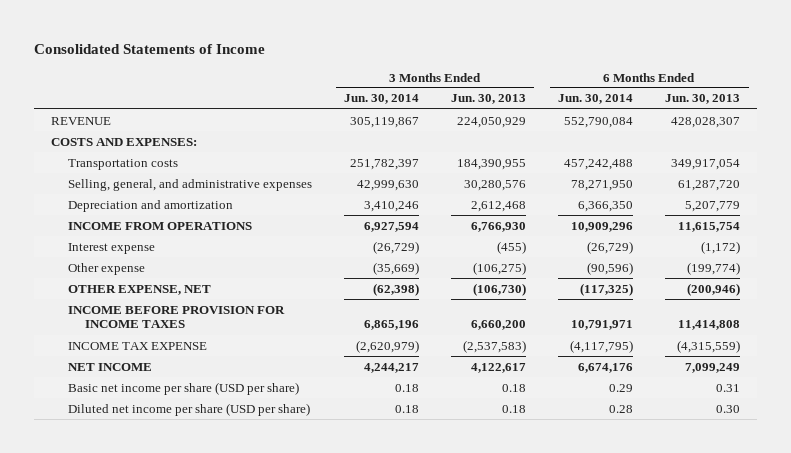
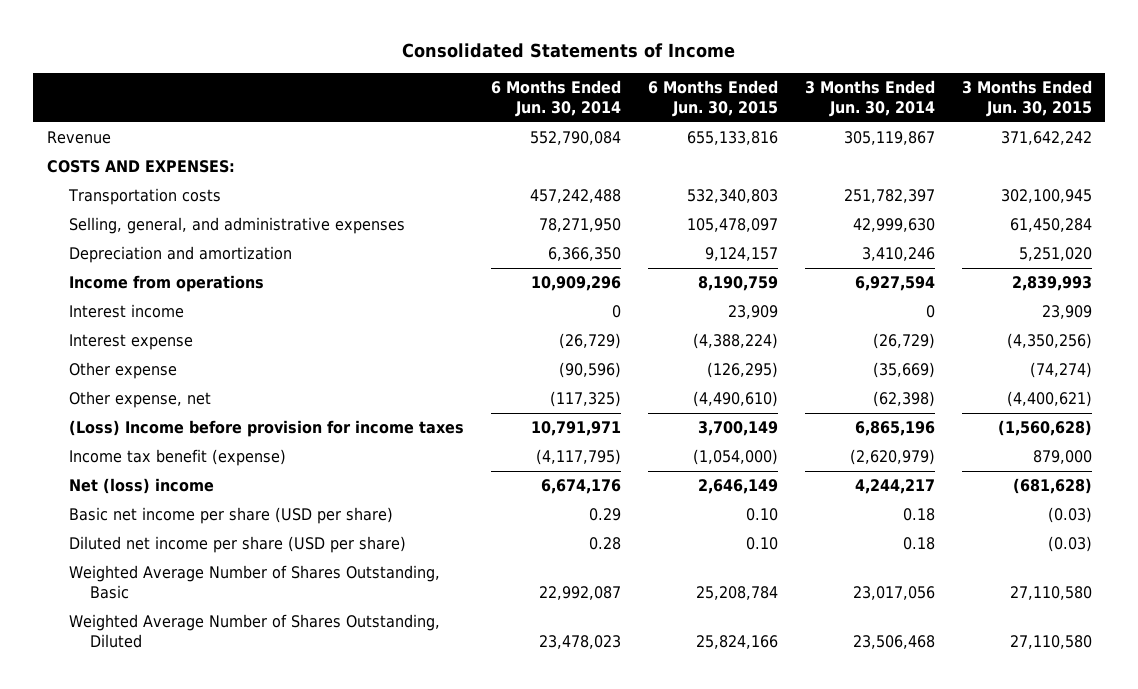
- | 3 Months Ended Jun. 30, 2014 | 3 Months Ended Jun. 30, 2013 | 6 Months Ended Jun. 30, 2014 | 6 Months Ended Jun. 30, 2013
+ | 6 Months Ended Jun. 30, 2014 | 6 Months Ended Jun. 30, 2015 | 3 Months Ended Jun. 30, 2014 | 3 Months Ended Jun. 30, 2015
- REVENUE | 305,119,867 | 224,050,929 | 552,790,084 | 428,028,307
+ Revenue | 552,790,084 | 655,133,816 | 305,119,867 | 371,642,242
- INCOME FROM OPERATIONS | 6,927,594 | 6,766,930 | 10,909,296 | 11,615,754
+ Income from operations | 10,909,296 | 8,190,759 | 6,927,594 | 2,839,993
+ Interest income | 0 | 23,909 | 0 | 23,909
- OTHER EXPENSE, NET | (62,398) | (106,730) | (117,325) | (200,946)
- INCOME BEFORE PROVISION FOR INCOME TAXES | 6,865,196 | 6,660,200 | 10,791,971 | 11,414,808
- INCOME TAX EXPENSE | (2,620,979) | (2,537,583) | (4,117,795) | (4,315,559)
- NET INCOME | 4,244,217 | 4,122,617 | 6,674,176 | 7,099,249
+ Other expense, net | (117,325) | (4,490,610) | (62,398) | (4,400,621)
+ (Loss) Income before provision for income taxes | 10,791,971 | 3,700,149 | 6,865,196 | (1,560,628)
+ Income tax benefit (expense) | (4,117,795) | (1,054,000) | (2,620,979) | 879,000
+ Net (loss) income | 6,674,176 | 2,646,149 | 4,244,217 | (681,628)
+ Weighted Average Number of Shares Outstanding, Basic | 22,992,087 | 25,208,784 | 23,017,056 | 27,110,580
+ Weighted Average Number of Shares Outstanding, Diluted | 23,478,023 | 25,824,166 | 23,506,468 | 27,110,580

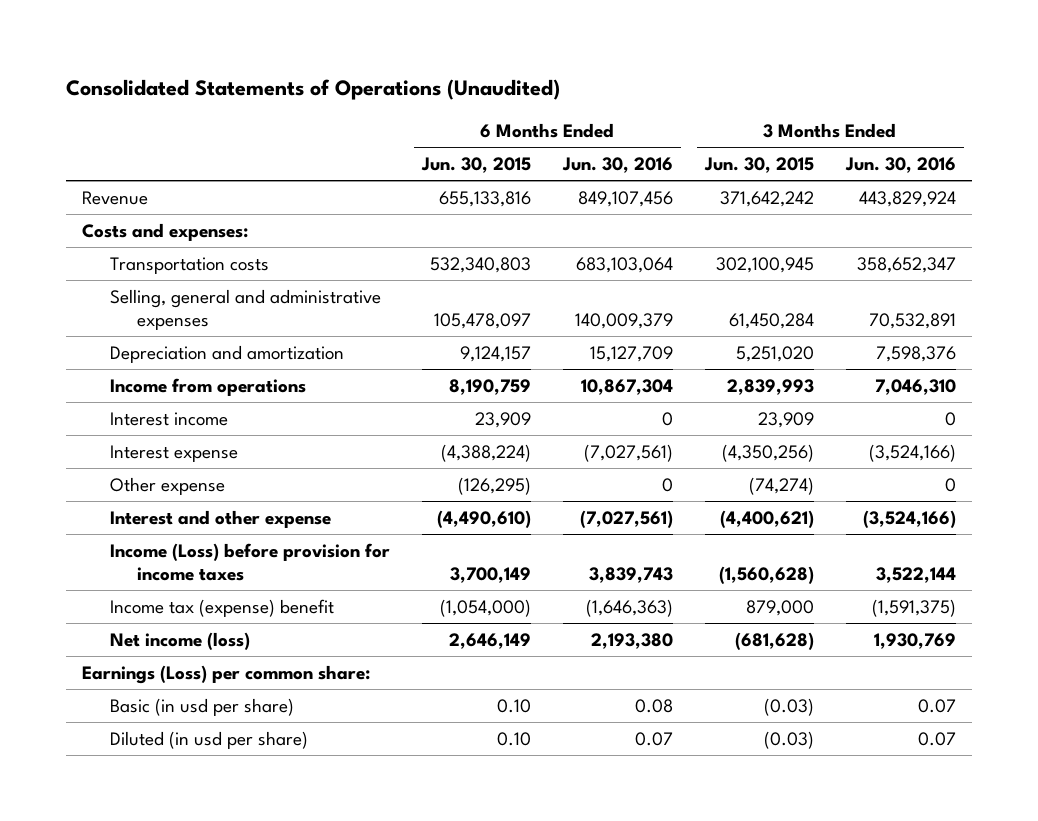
- Consolidated Statements of Income
+ Consolidated Statements of Operations (Unaudited)
- | 6 Months Ended Jun. 30, 2014 | 6 Months Ended Jun. 30, 2015 | 3 Months Ended Jun. 30, 2014 | 3 Months Ended Jun. 30, 2015
+ | 6 Months Ended Jun. 30, 2015 | 6 Months Ended Jun. 30, 2016 | 3 Months Ended Jun. 30, 2015 | 3 Months Ended Jun. 30, 2016
- COSTS AND EXPENSES:
+ Costs and expenses:
- Selling, general, and administrative expenses | 78,271,950 | 105,478,097 | 42,999,630 | 61,450,284
+ Selling, general and administrative expenses | 105,478,097 | 140,009,379 | 61,450,284 | 70,532,891
- Other expense, net | (117,325) | (4,490,610) | (62,398) | (4,400,621)
- (Loss) Income before provision for income taxes | 10,791,971 | 3,700,149 | 6,865,196 | (1,560,628)
- Income tax benefit (expense) | (4,117,795) | (1,054,000) | (2,620,979) | 879,000
- Net (loss) income | 6,674,176 | 2,646,149 | 4,244,217 | (681,628)
- Basic net income per share (USD per share) | 0.29 | 0.10 | 0.18 | (0.03)
- Diluted net income per share (USD per share) | 0.28 | 0.10 | 0.18 | (0.03)
- Weighted Average Number of Shares Outstanding, Basic | 22,992,087 | 25,208,784 | 23,017,056 | 27,110,580
- Weighted Average Number of Shares Outstanding, Diluted | 23,478,023 | 25,824,166 | 23,506,468 | 27,110,580
+ Interest and other expense | (4,490,610) | (7,027,561) | (4,400,621) | (3,524,166)
+ Income (Loss) before provision for income taxes | 3,700,149 | 3,839,743 | (1,560,628) | 3,522,144
+ Income tax (expense) benefit | (1,054,000) | (1,646,363) | 879,000 | (1,591,375)
+ Net income (loss) | 2,646,149 | 2,193,380 | (681,628) | 1,930,769
+ Earnings (Loss) per common share:
+ Basic (in usd per share) | 0.10 | 0.08 | (0.03) | 0.07
+ Diluted (in usd per share) | 0.10 | 0.07 | (0.03) | 0.07

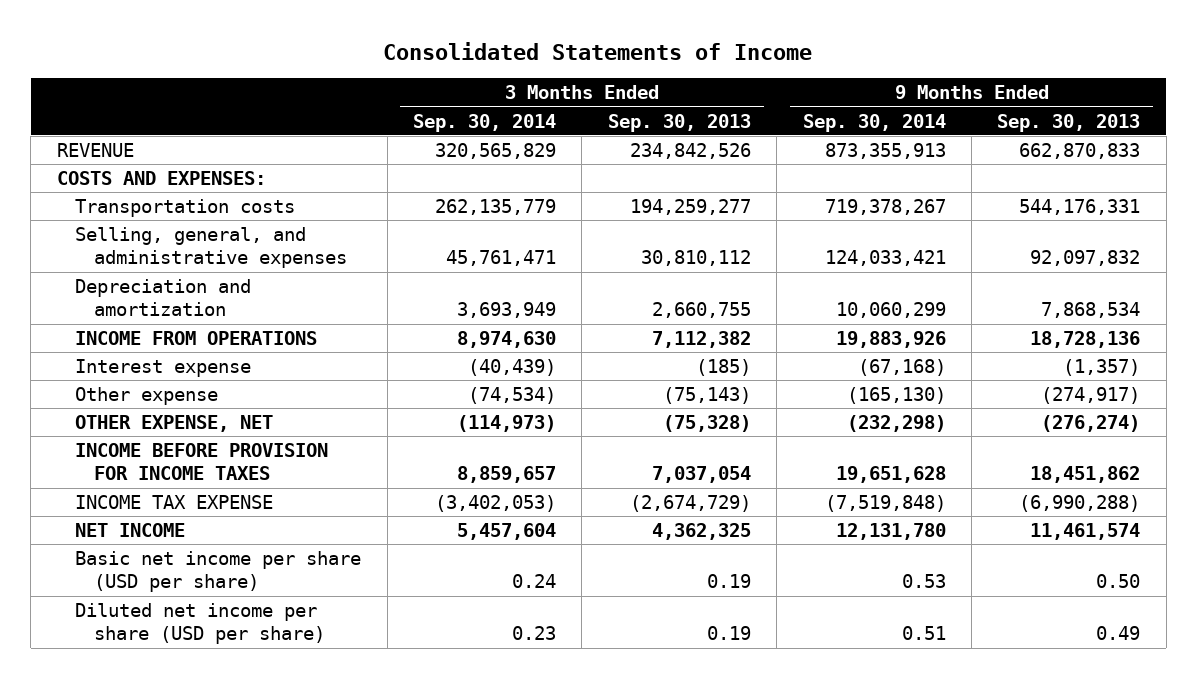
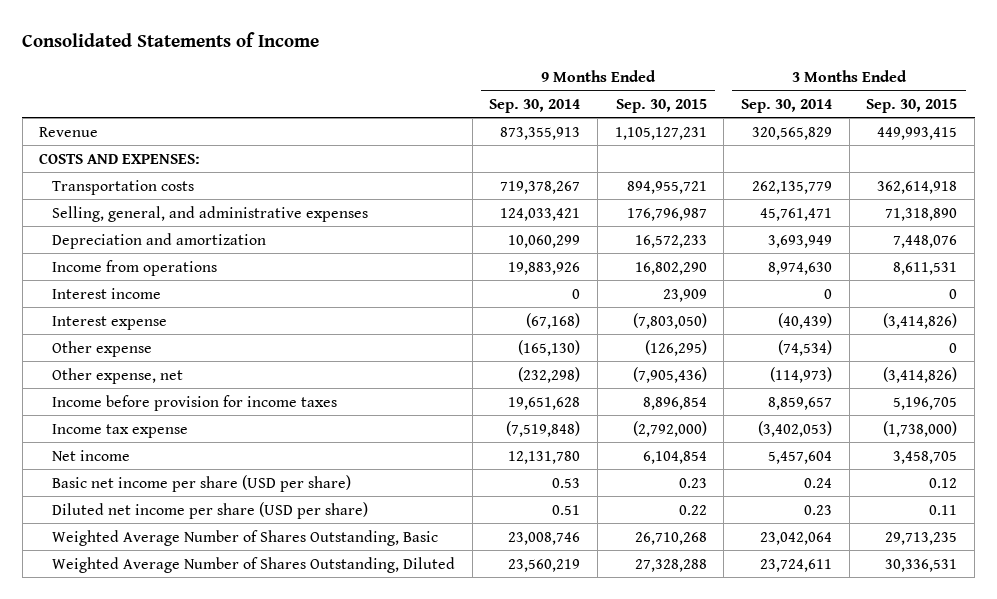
- | 3 Months Ended Sep. 30, 2014 | 3 Months Ended Sep. 30, 2013 | 9 Months Ended Sep. 30, 2014 | 9 Months Ended Sep. 30, 2013
+ | 9 Months Ended Sep. 30, 2014 | 9 Months Ended Sep. 30, 2015 | 3 Months Ended Sep. 30, 2014 | 3 Months Ended Sep. 30, 2015
- REVENUE | 320,565,829 | 234,842,526 | 873,355,913 | 662,870,833
+ Revenue | 873,355,913 | 1,105,127,231 | 320,565,829 | 449,993,415
- INCOME FROM OPERATIONS | 8,974,630 | 7,112,382 | 19,883,926 | 18,728,136
+ Income from operations | 19,883,926 | 16,802,290 | 8,974,630 | 8,611,531
+ Interest income | 0 | 23,909 | 0 | 0
- OTHER EXPENSE, NET | (114,973) | (75,328) | (232,298) | (276,274)
- INCOME BEFORE PROVISION FOR INCOME TAXES | 8,859,657 | 7,037,054 | 19,651,628 | 18,451,862
- INCOME TAX EXPENSE | (3,402,053) | (2,674,729) | (7,519,848) | (6,990,288)
- NET INCOME | 5,457,604 | 4,362,325 | 12,131,780 | 11,461,574
+ Other expense, net | (232,298) | (7,905,436) | (114,973) | (3,414,826)
+ Income before provision for income taxes | 19,651,628 | 8,896,854 | 8,859,657 | 5,196,705
+ Income tax expense | (7,519,848) | (2,792,000) | (3,402,053) | (1,738,000)
+ Net income | 12,131,780 | 6,104,854 | 5,457,604 | 3,458,705
+ Weighted Average Number of Shares Outstanding, Basic | 23,008,746 | 26,710,268 | 23,042,064 | 29,713,235
+ Weighted Average Number of Shares Outstanding, Diluted | 23,560,219 | 27,328,288 | 23,724,611 | 30,336,531

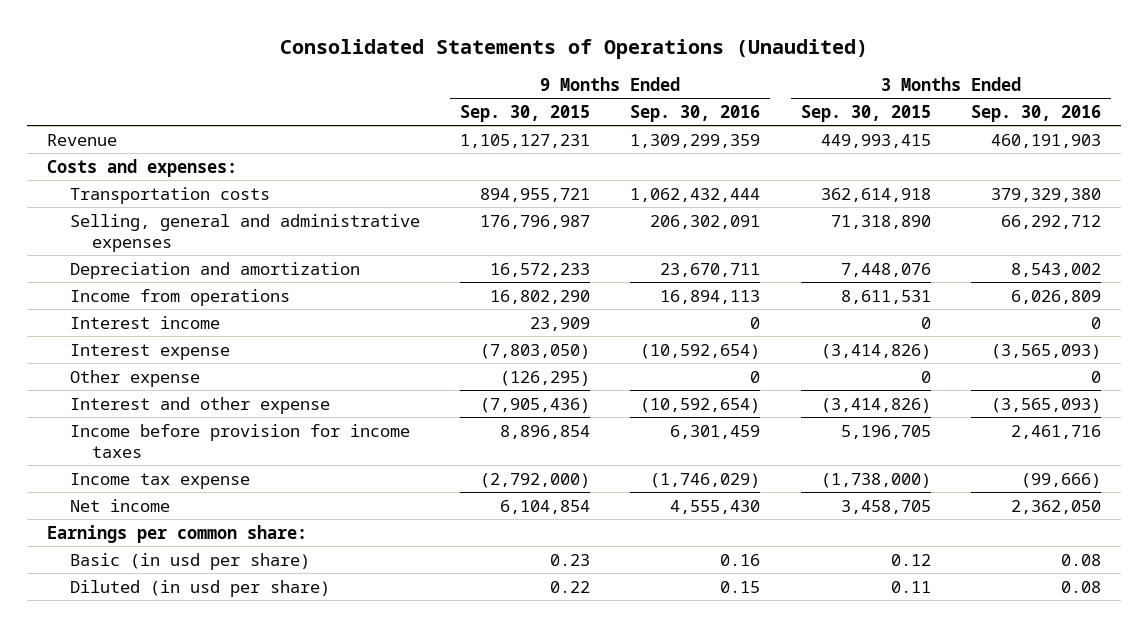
- Consolidated Statements of Income
+ Consolidated Statements of Operations (Unaudited)
- | 9 Months Ended Sep. 30, 2014 | 9 Months Ended Sep. 30, 2015 | 3 Months Ended Sep. 30, 2014 | 3 Months Ended Sep. 30, 2015
+ | 9 Months Ended Sep. 30, 2015 | 9 Months Ended Sep. 30, 2016 | 3 Months Ended Sep. 30, 2015 | 3 Months Ended Sep. 30, 2016
- COSTS AND EXPENSES:
+ Costs and expenses:
- Selling, general, and administrative expenses | 124,033,421 | 176,796,987 | 45,761,471 | 71,318,890
+ Selling, general and administrative expenses | 176,796,987 | 206,302,091 | 71,318,890 | 66,292,712
- Other expense, net | (232,298) | (7,905,436) | (114,973) | (3,414,826)
+ Interest and other expense | (7,905,436) | (10,592,654) | (3,414,826) | (3,565,093)
- Basic net income per share (USD per share) | 0.53 | 0.23 | 0.24 | 0.12
- Diluted net income per share (USD per share) | 0.51 | 0.22 | 0.23 | 0.11
- Weighted Average Number of Shares Outstanding, Basic | 23,008,746 | 26,710,268 | 23,042,064 | 29,713,235
- Weighted Average Number of Shares Outstanding, Diluted | 23,560,219 | 27,328,288 | 23,724,611 | 30,336,531
+ Earnings per common share:
+ Basic (in usd per share) | 0.23 | 0.16 | 0.12 | 0.08
+ Diluted (in usd per share) | 0.22 | 0.15 | 0.11 | 0.08

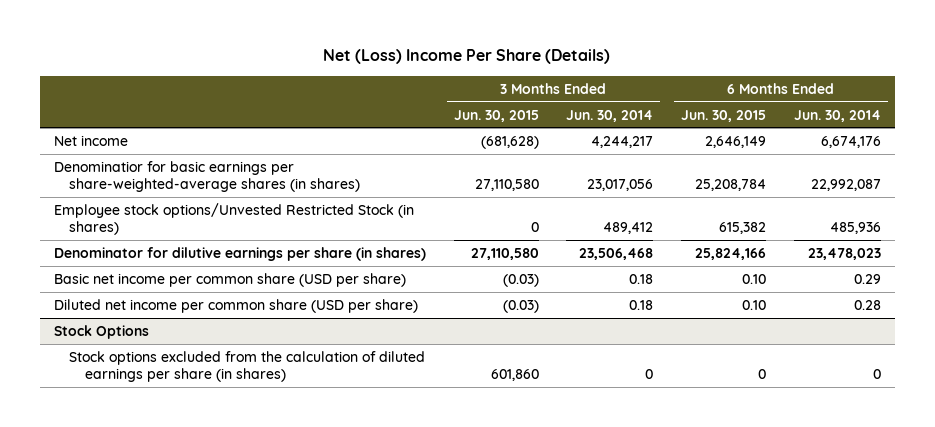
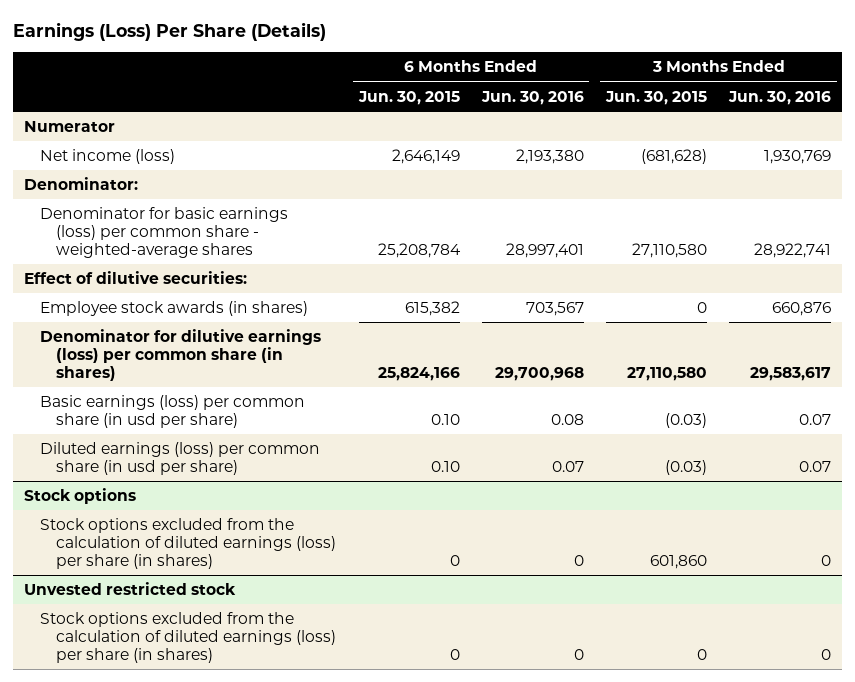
- Net (Loss) Income Per Share (Details)
+ Earnings (Loss) Per Share (Details)
- | 3 Months Ended Jun. 30, 2015 | 3 Months Ended Jun. 30, 2014 | 6 Months Ended Jun. 30, 2015 | 6 Months Ended Jun. 30, 2014
+ | 6 Months Ended Jun. 30, 2015 | 6 Months Ended Jun. 30, 2016 | 3 Months Ended Jun. 30, 2015 | 3 Months Ended Jun. 30, 2016
- Net income | (681,628) | 4,244,217 | 2,646,149 | 6,674,176
- Denominatior for basic earnings per share-weighted-average shares (in shares) | 27,110,580 | 23,017,056 | 25,208,784 | 22,992,087
- Employee stock options/Unvested Restricted Stock (in shares) | 0 | 489,412 | 615,382 | 485,936
- Denominator for dilutive earnings per share (in shares) | 27,110,580 | 23,506,468 | 25,824,166 | 23,478,023
- Basic net income per common share (USD per share) | (0.03) | 0.18 | 0.10 | 0.29
- Diluted net income per common share (USD per share) | (0.03) | 0.18 | 0.10 | 0.28
- Stock Options
- Stock options excluded from the calculation of diluted earnings per share (in shares) | 601,860 | 0 | 0 | 0
+ Numerator
+ Net income (loss) | 2,646,149 | 2,193,380 | (681,628) | 1,930,769
+ Denominator:
+ Denominator for basic earnings (loss) per common share - weighted-average shares | 25,208,784 | 28,997,401 | 27,110,580 | 28,922,741
+ Effect of dilutive securities:
+ Employee stock awards (in shares) | 615,382 | 703,567 | 0 | 660,876
+ Denominator for dilutive earnings (loss) per common share (in shares) | 25,824,166 | 29,700,968 | 27,110,580 | 29,583,617
+ Basic earnings (loss) per common share (in usd per share) | 0.10 | 0.08 | (0.03) | 0.07
+ Diluted earnings (loss) per common share (in usd per share) | 0.10 | 0.07 | (0.03) | 0.07
+ Stock options
+ Stock options excluded from the calculation of diluted earnings (loss) per share (in shares) | 0 | 0 | 601,860 | 0
+ Unvested restricted stock
+ Stock options excluded from the calculation of diluted earnings (loss) per share (in shares) | 0 | 0 | 0 | 0

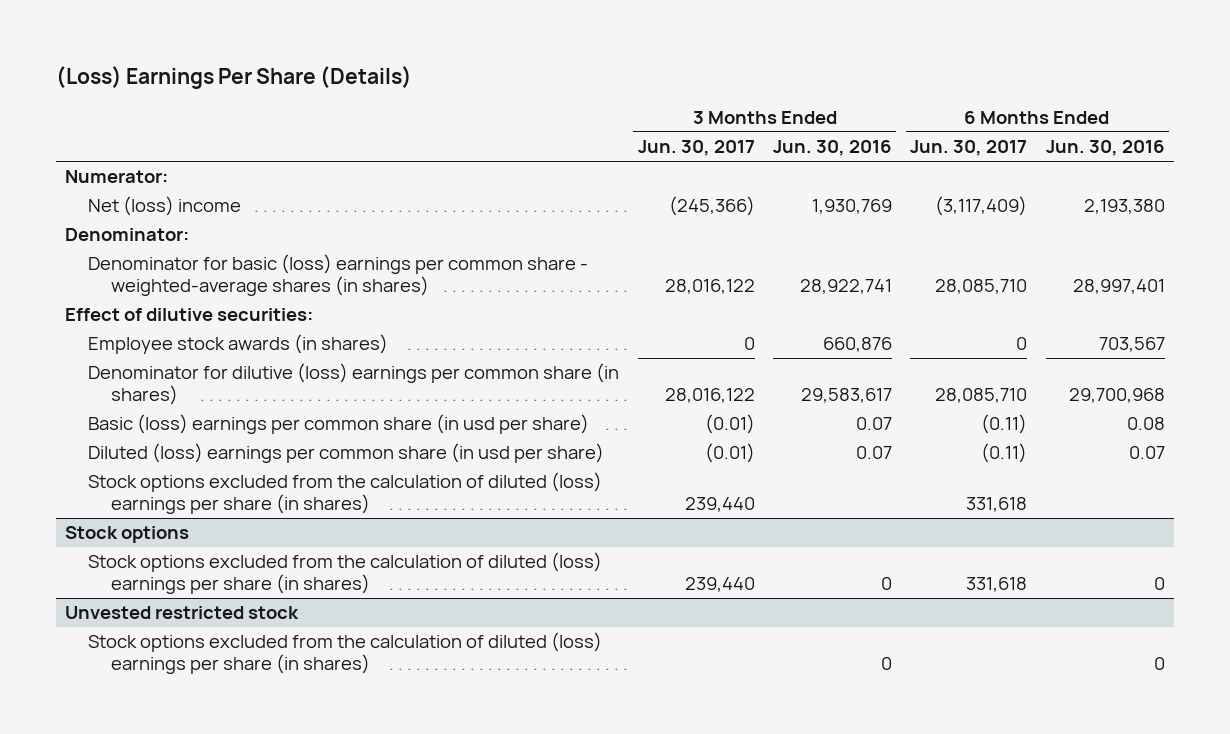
- Earnings (Loss) Per Share (Details)
+ (Loss) Earnings Per Share (Details)
- | 6 Months Ended Jun. 30, 2015 | 6 Months Ended Jun. 30, 2016 | 3 Months Ended Jun. 30, 2015 | 3 Months Ended Jun. 30, 2016
+ | 3 Months Ended Jun. 30, 2017 | 3 Months Ended Jun. 30, 2016 | 6 Months Ended Jun. 30, 2017 | 6 Months Ended Jun. 30, 2016
- Numerator
- Net income (loss) | 2,646,149 | 2,193,380 | (681,628) | 1,930,769
+ Numerator:
+ Net (loss) income | (245,366) | 1,930,769 | (3,117,409) | 2,193,380
- Denominator for basic earnings (loss) per common share - weighted-average shares | 25,208,784 | 28,997,401 | 27,110,580 | 28,922,741
+ Denominator for basic (loss) earnings per common share - weighted-average shares (in shares) | 28,016,122 | 28,922,741 | 28,085,710 | 28,997,401
- Denominator for dilutive earnings (loss) per common share (in shares) | 25,824,166 | 29,700,968 | 27,110,580 | 29,583,617
- Basic earnings (loss) per common share (in usd per share) | 0.10 | 0.08 | (0.03) | 0.07
- Diluted earnings (loss) per common share (in usd per share) | 0.10 | 0.07 | (0.03) | 0.07
+ Denominator for dilutive (loss) earnings per common share (in shares) | 28,016,122 | 29,583,617 | 28,085,710 | 29,700,968
+ Basic (loss) earnings per common share (in usd per share) | (0.01) | 0.07 | (0.11) | 0.08
+ Diluted (loss) earnings per common share (in usd per share) | (0.01) | 0.07 | (0.11) | 0.07
+ Stock options excluded from the calculation of diluted (loss) earnings per share (in shares) | 239,440 | | 331,618 |
@ Stock options
- Stock options excluded from the calculation of diluted earnings (loss) per share (in shares) | 0 | 0 | 601,860 | 0
+ Stock options excluded from the calculation of diluted (loss) earnings per share (in shares) | 239,440 | 0 | 331,618 | 0
@ Unvested restricted stock
- Stock options excluded from the calculation of diluted earnings (loss) per share (in shares) | 0 | 0 | 0 | 0
+ Stock options excluded from the calculation of diluted (loss) earnings per share (in shares) | | 0 | | 0

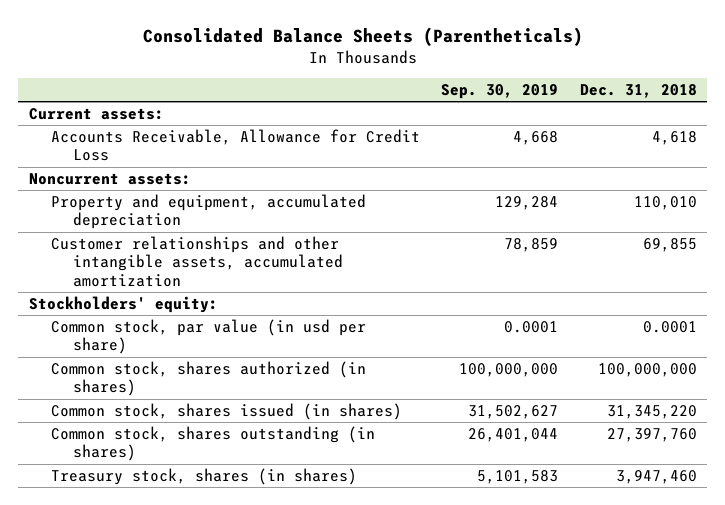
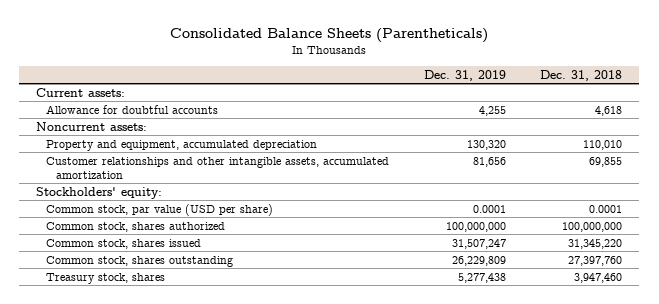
- | Sep. 30, 2019 | Dec. 31, 2018
+ | Dec. 31, 2019 | Dec. 31, 2018
- Accounts Receivable, Allowance for Credit Loss | 4,668 | 4,618
+ Allowance for doubtful accounts | 4,255 | 4,618
- Common stock, par value (in usd per share) | 0.0001 | 0.0001
- Common stock, shares authorized (in shares) | 100,000,000 | 100,000,000
- Common stock, shares issued (in shares) | 31,502,627 | 31,345,220
- Common stock, shares outstanding (in shares) | 26,401,044 | 27,397,760
- Treasury stock, shares (in shares) | 5,101,583 | 3,947,460
+ Common stock, par value (USD per share) | 0.0001 | 0.0001
+ Common stock, shares authorized | 100,000,000 | 100,000,000
+ Common stock, shares issued | 31,507,247 | 31,345,220
+ Common stock, shares outstanding | 26,229,809 | 27,397,760
+ Treasury stock, shares | 5,277,438 | 3,947,460

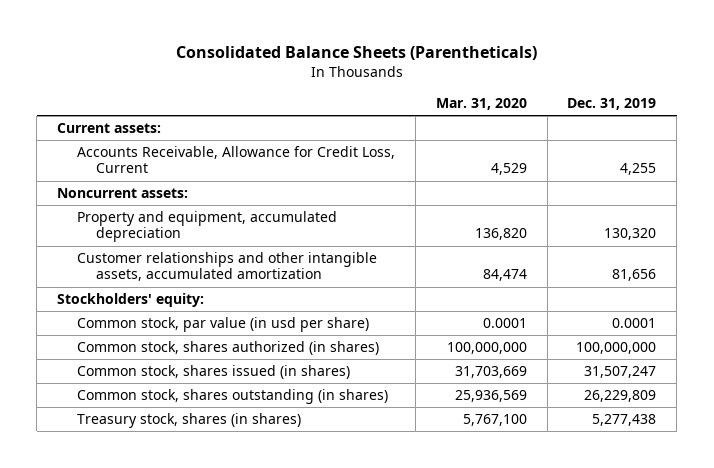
- | Dec. 31, 2019 | Dec. 31, 2018
+ | Mar. 31, 2020 | Dec. 31, 2019
- Allowance for doubtful accounts | 4,255 | 4,618
+ Accounts Receivable, Allowance for Credit Loss, Current | 4,529 | 4,255
- Common stock, par value (USD per share) | 0.0001 | 0.0001
- Common stock, shares authorized | 100,000,000 | 100,000,000
- Common stock, shares issued | 31,507,247 | 31,345,220
- Common stock, shares outstanding | 26,229,809 | 27,397,760
- Treasury stock, shares | 5,277,438 | 3,947,460
+ Common stock, par value (in usd per share) | 0.0001 | 0.0001
+ Common stock, shares authorized (in shares) | 100,000,000 | 100,000,000
+ Common stock, shares issued (in shares) | 31,703,669 | 31,507,247
+ Common stock, shares outstanding (in shares) | 25,936,569 | 26,229,809
+ Treasury stock, shares (in shares) | 5,767,100 | 5,277,438

